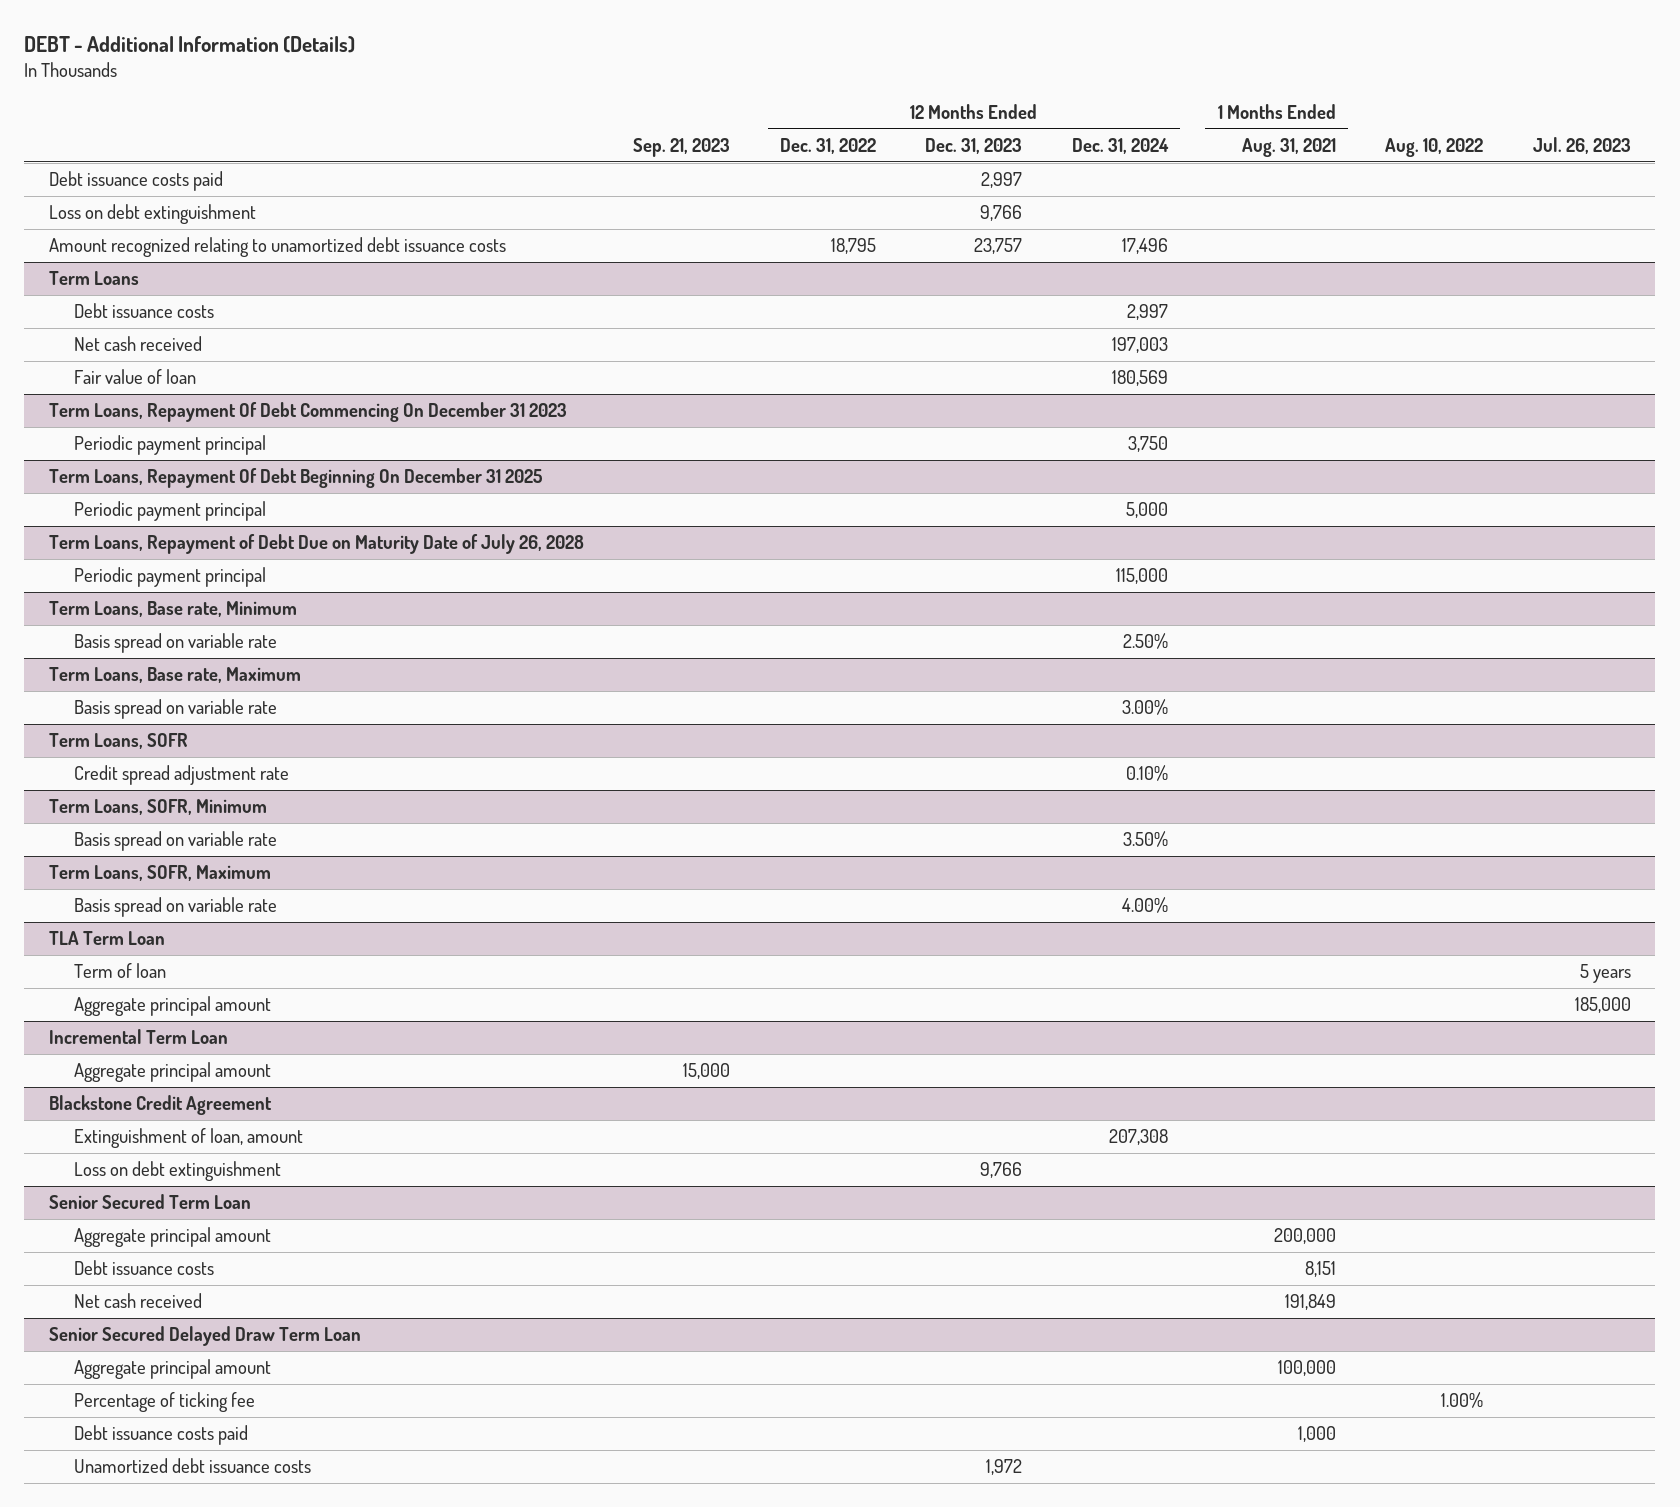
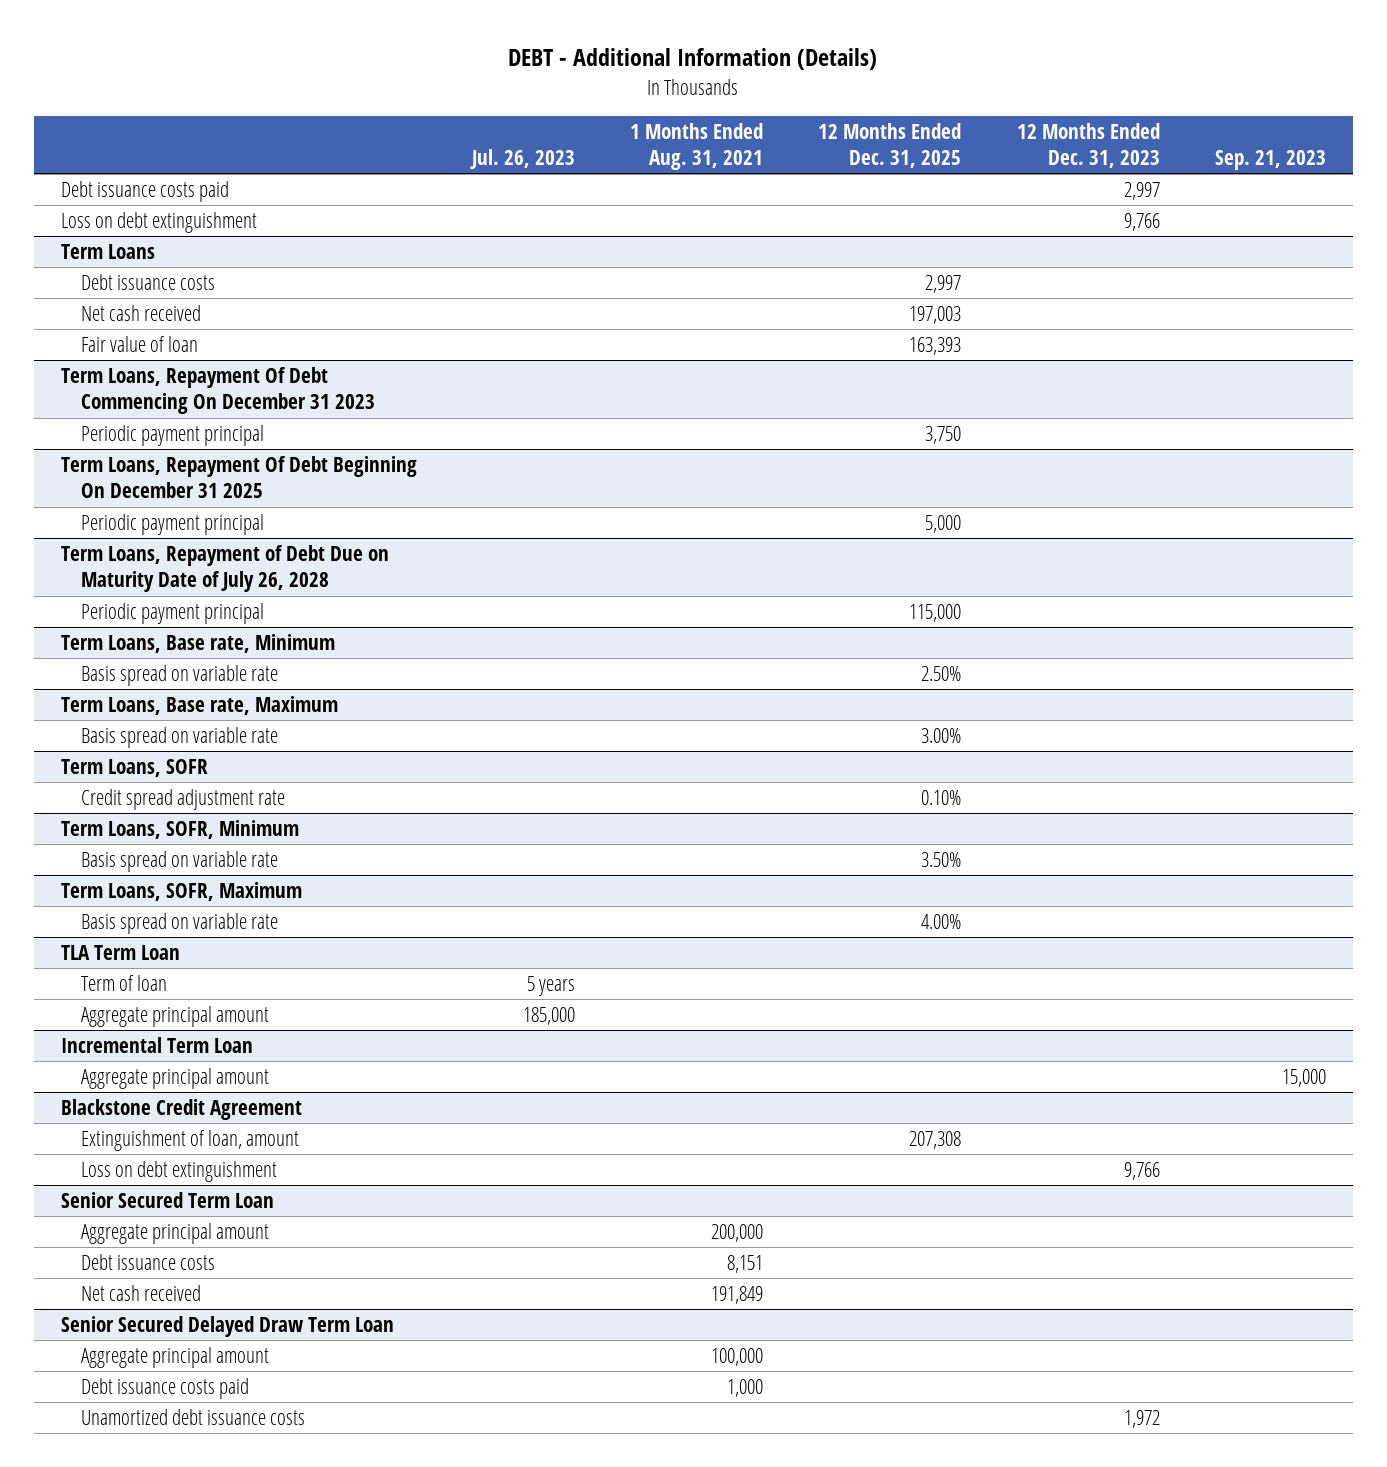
- | Sep. 21, 2023 | 12 Months Ended Dec. 31, 2022 | 12 Months Ended Dec. 31, 2023 | 12 Months Ended Dec. 31, 2024 | 1 Months Ended Aug. 31, 2021 | Aug. 10, 2022 | Jul. 26, 2023
+ | Jul. 26, 2023 | 1 Months Ended Aug. 31, 2021 | 12 Months Ended Dec. 31, 2025 | 12 Months Ended Dec. 31, 2023 | Sep. 21, 2023
- Amount recognized relating to unamortized debt issuance costs | | 18,795 | 23,757 | 17,496 | | |
@ Senior Secured Delayed Draw Term Loan
- Percentage of ticking fee | | | | | | 1.00% |

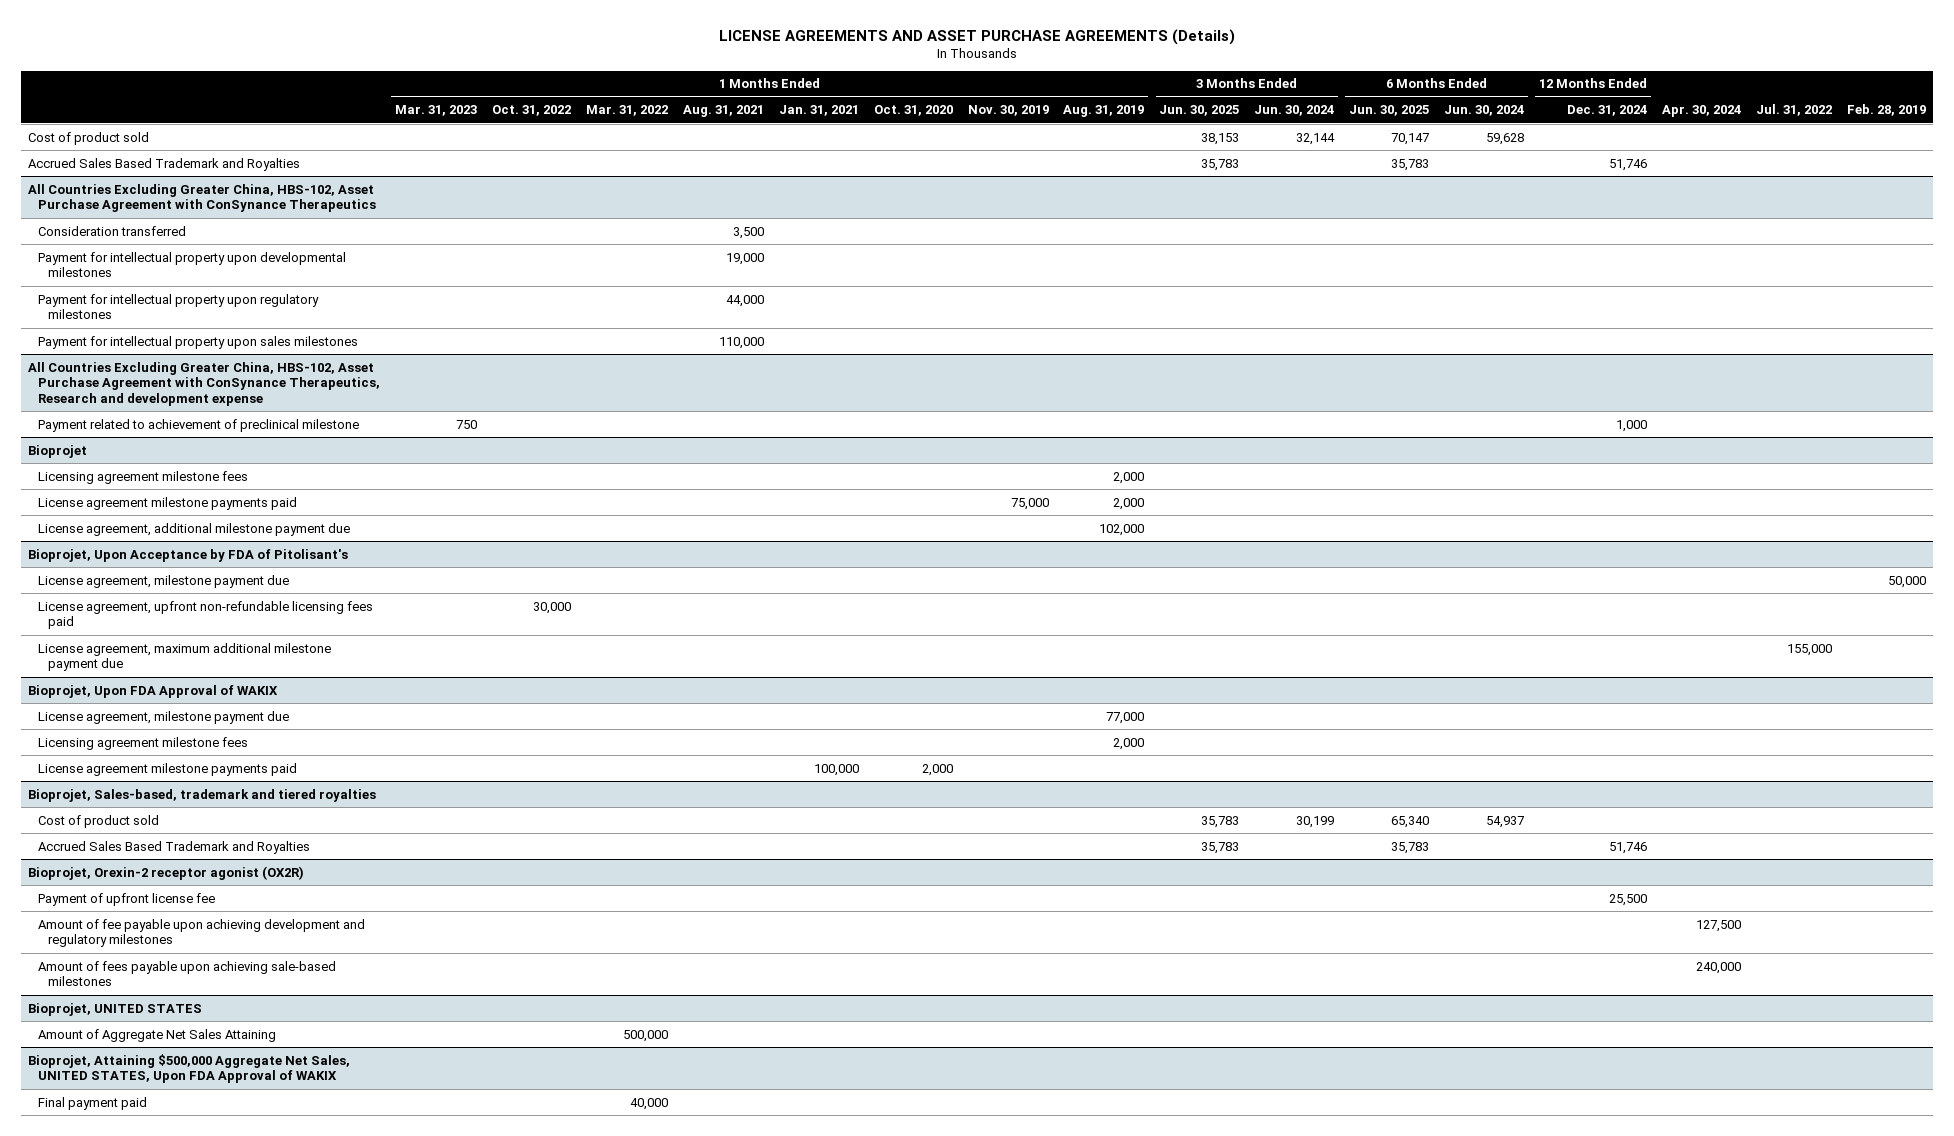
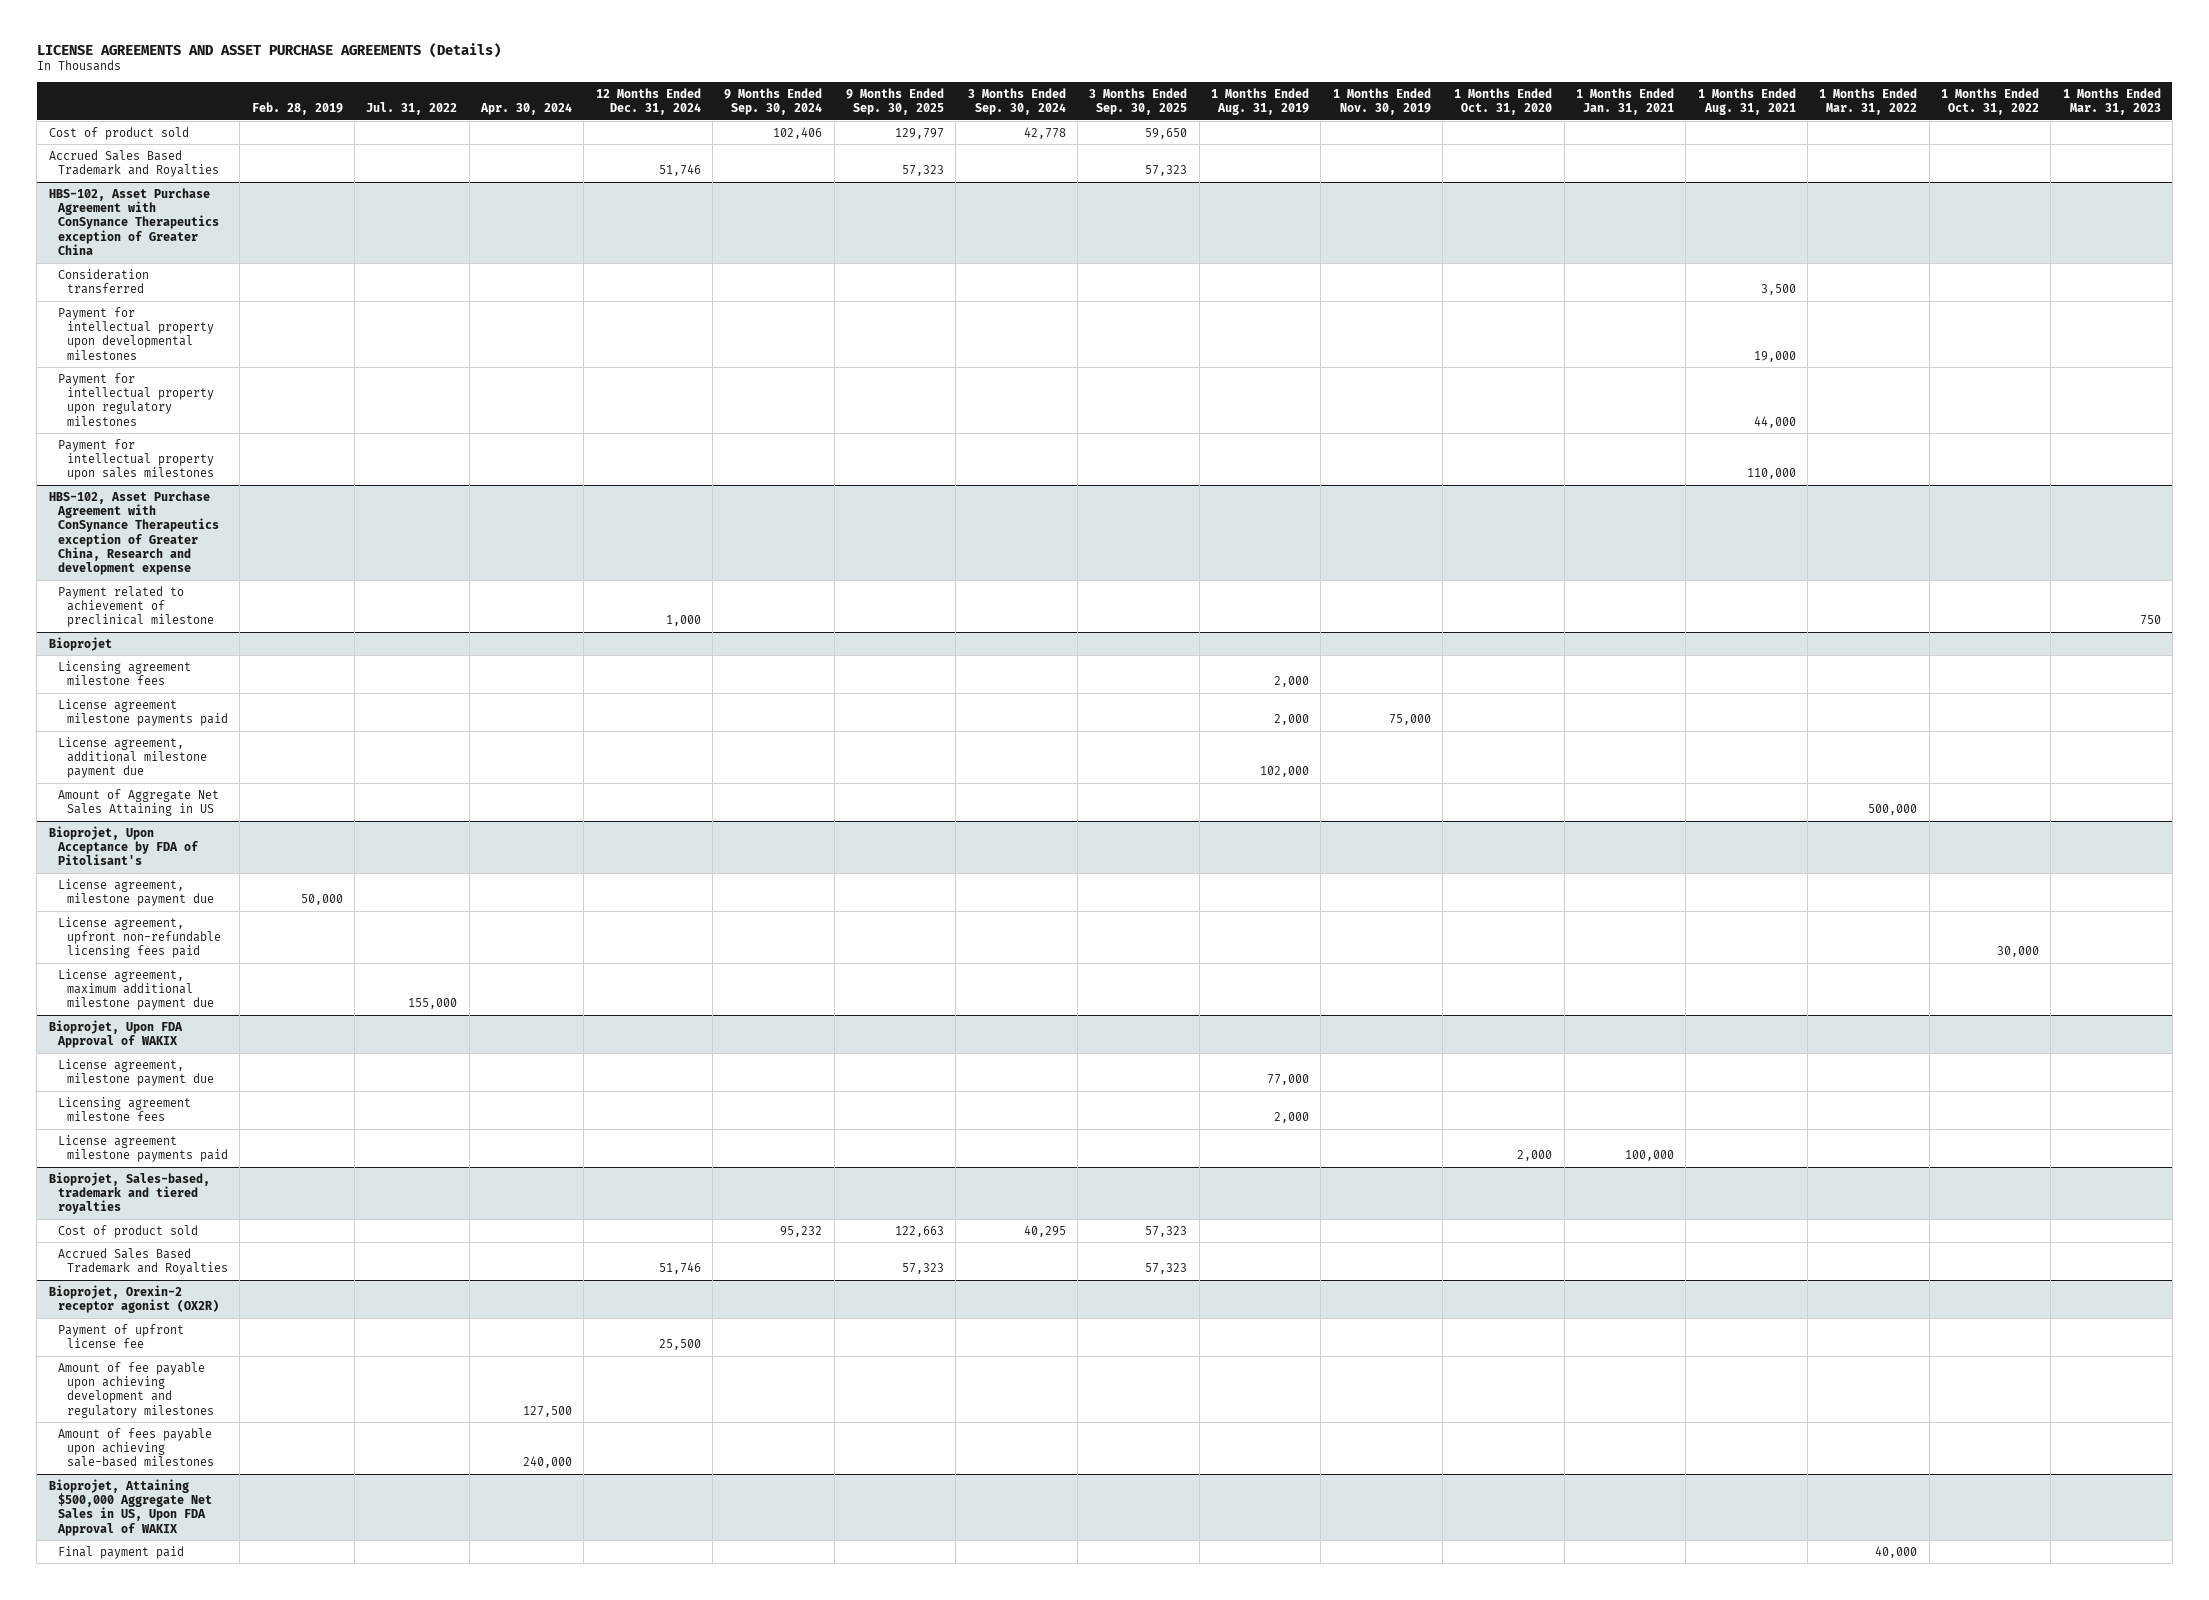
- | 1 Months Ended Mar. 31, 2023 | 1 Months Ended Oct. 31, 2022 | 1 Months Ended Mar. 31, 2022 | 1 Months Ended Aug. 31, 2021 | 1 Months Ended Jan. 31, 2021 | 1 Months Ended Oct. 31, 2020 | 1 Months Ended Nov. 30, 2019 | 1 Months Ended Aug. 31, 2019 | 3 Months Ended Jun. 30, 2025 | 3 Months Ended Jun. 30, 2024 | 6 Months Ended Jun. 30, 2025 | 6 Months Ended Jun. 30, 2024 | 12 Months Ended Dec. 31, 2024 | Apr. 30, 2024 | Jul. 31, 2022 | Feb. 28, 2019
+ | Feb. 28, 2019 | Jul. 31, 2022 | Apr. 30, 2024 | 12 Months Ended Dec. 31, 2024 | 9 Months Ended Sep. 30, 2024 | 9 Months Ended Sep. 30, 2025 | 3 Months Ended Sep. 30, 2024 | 3 Months Ended Sep. 30, 2025 | 1 Months Ended Aug. 31, 2019 | 1 Months Ended Nov. 30, 2019 | 1 Months Ended Oct. 31, 2020 | 1 Months Ended Jan. 31, 2021 | 1 Months Ended Aug. 31, 2021 | 1 Months Ended Mar. 31, 2022 | 1 Months Ended Oct. 31, 2022 | 1 Months Ended Mar. 31, 2023
- All Countries Excluding Greater China, HBS-102, Asset Purchase Agreement with ConSynance Therapeutics
+ HBS-102, Asset Purchase Agreement with ConSynance Therapeutics exception of Greater China
- All Countries Excluding Greater China, HBS-102, Asset Purchase Agreement with ConSynance Therapeutics, Research and development expense
+ HBS-102, Asset Purchase Agreement with ConSynance Therapeutics exception of Greater China, Research and development expense
@ Bioprojet
+ Amount of Aggregate Net Sales Attaining in US | | | | | | | | | | | | | | 500,000 | |
- Bioprojet, UNITED STATES
- Amount of Aggregate Net Sales Attaining | | | 500,000 | | | | | | | | | | | | |
- Bioprojet, Attaining $500,000 Aggregate Net Sales, UNITED STATES, Upon FDA Approval of WAKIX
+ Bioprojet, Attaining $500,000 Aggregate Net Sales in US, Upon FDA Approval of WAKIX

